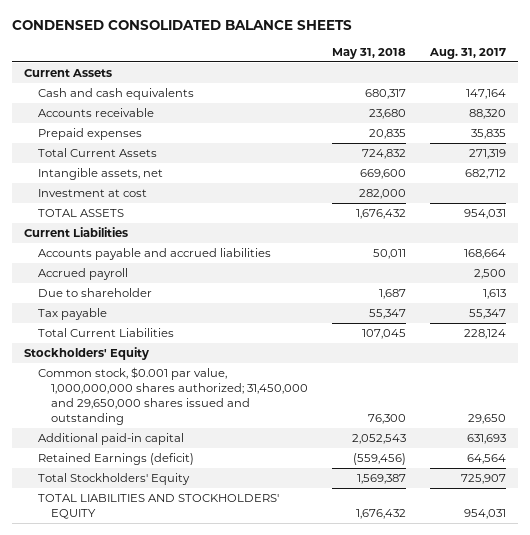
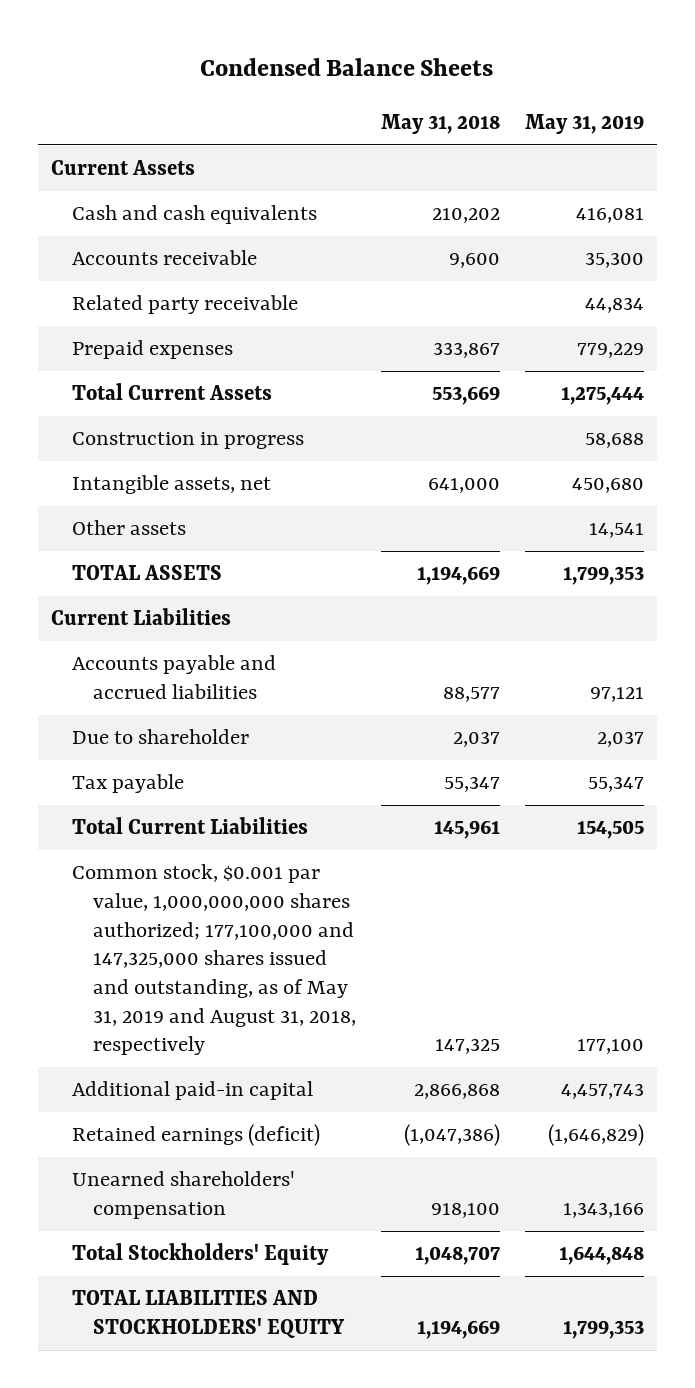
- CONDENSED CONSOLIDATED BALANCE SHEETS
+ Condensed Balance Sheets
- | May 31, 2018 | Aug. 31, 2017
+ | May 31, 2018 | May 31, 2019
- Cash and cash equivalents | 680,317 | 147,164
- Accounts receivable | 23,680 | 88,320
- Prepaid expenses | 20,835 | 35,835
- Total Current Assets | 724,832 | 271,319
- Intangible assets, net | 669,600 | 682,712
- Investment at cost | 282,000 |
- TOTAL ASSETS | 1,676,432 | 954,031
+ Cash and cash equivalents | 210,202 | 416,081
+ Accounts receivable | 9,600 | 35,300
+ Related party receivable | | 44,834
+ Prepaid expenses | 333,867 | 779,229
+ Total Current Assets | 553,669 | 1,275,444
+ Construction in progress | | 58,688
+ Intangible assets, net | 641,000 | 450,680
+ Other assets | | 14,541
+ TOTAL ASSETS | 1,194,669 | 1,799,353
- Accounts payable and accrued liabilities | 50,011 | 168,664
- Accrued payroll | | 2,500
- Due to shareholder | 1,687 | 1,613
+ Accounts payable and accrued liabilities | 88,577 | 97,121
+ Due to shareholder | 2,037 | 2,037
- Total Current Liabilities | 107,045 | 228,124
- Stockholders' Equity
- Common stock, $0.001 par value, 1,000,000,000 shares authorized; 31,450,000 and 29,650,000 shares issued and outstanding | 76,300 | 29,650
- Additional paid-in capital | 2,052,543 | 631,693
- Retained Earnings (deficit) | (559,456) | 64,564
- Total Stockholders' Equity | 1,569,387 | 725,907
- TOTAL LIABILITIES AND STOCKHOLDERS' EQUITY | 1,676,432 | 954,031
+ Total Current Liabilities | 145,961 | 154,505
+ Common stock, $0.001 par value, 1,000,000,000 shares authorized; 177,100,000 and 147,325,000 shares issued and outstanding, as of May 31, 2019 and August 31, 2018, respectively | 147,325 | 177,100
+ Additional paid-in capital | 2,866,868 | 4,457,743
+ Retained earnings (deficit) | (1,047,386) | (1,646,829)
+ Unearned shareholders' compensation | 918,100 | 1,343,166
+ Total Stockholders' Equity | 1,048,707 | 1,644,848
+ TOTAL LIABILITIES AND STOCKHOLDERS' EQUITY | 1,194,669 | 1,799,353

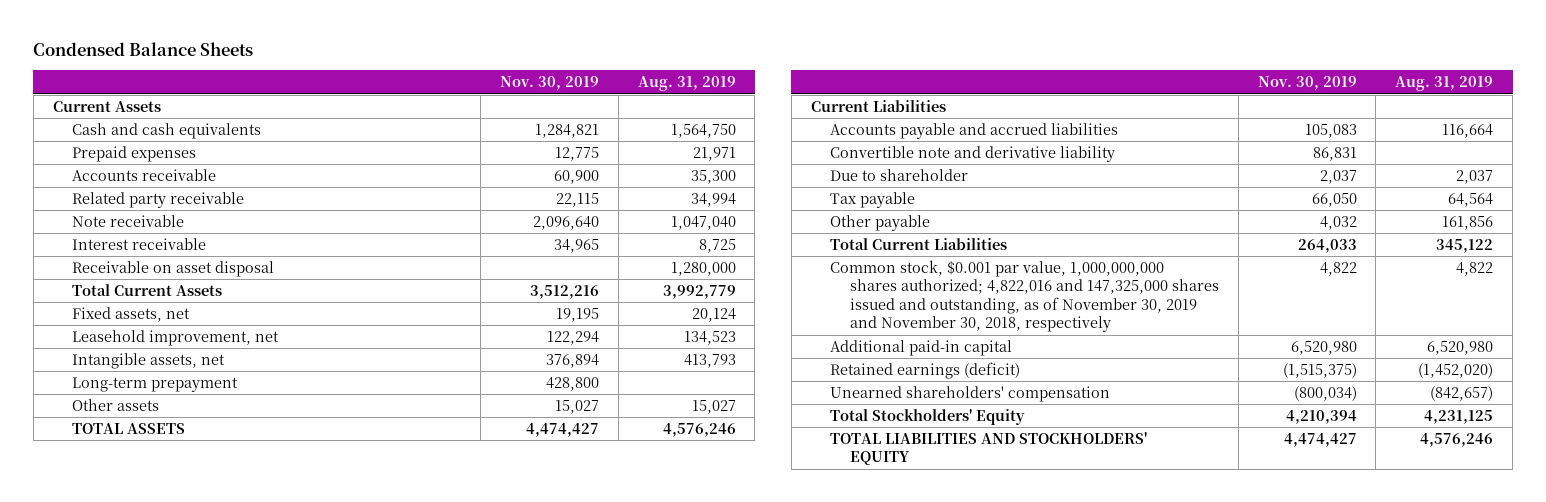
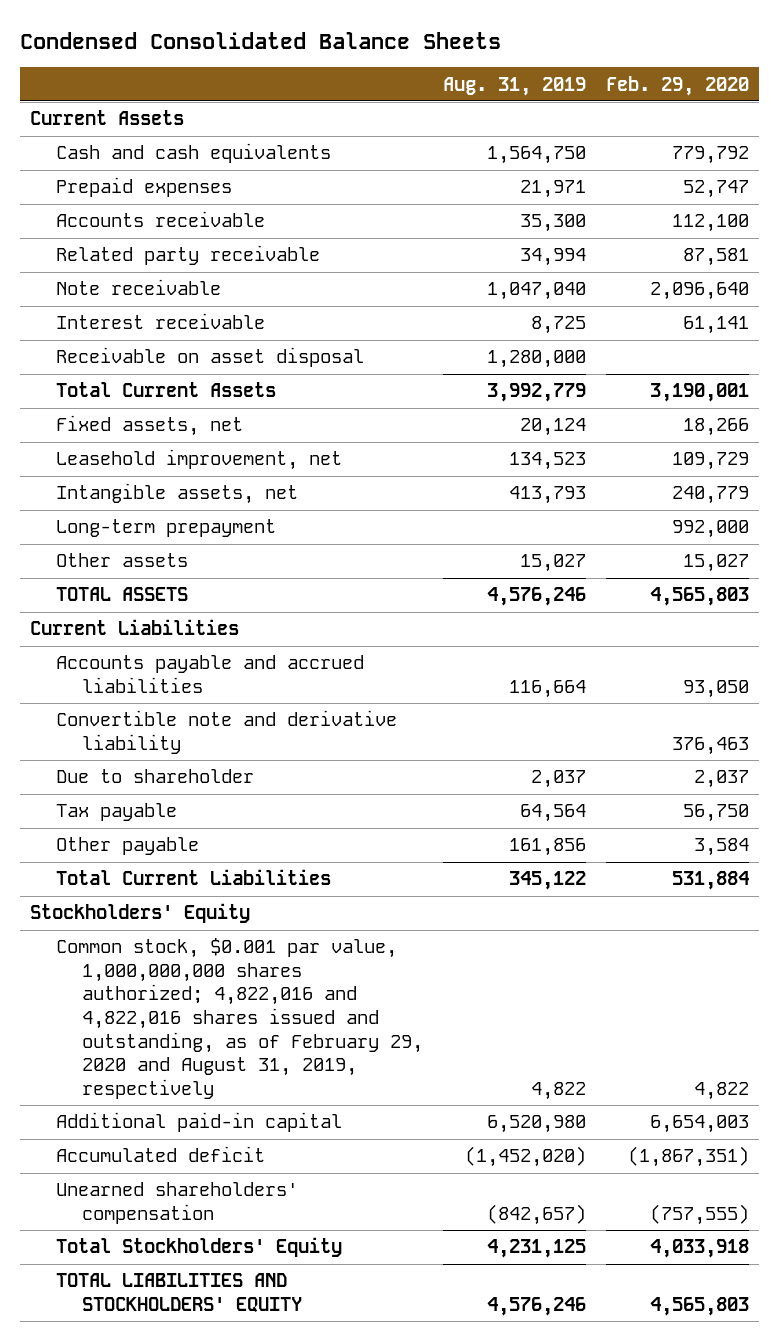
- Condensed Balance Sheets
+ Condensed Consolidated Balance Sheets
- | Nov. 30, 2019 | Aug. 31, 2019
+ | Aug. 31, 2019 | Feb. 29, 2020
- Common stock, $0.001 par value, 1,000,000,000 shares authorized; 4,822,016 and 147,325,000 shares issued and outstanding, as of November 30, 2019 and November 30, 2018, respectively | 4,822 | 4,822
+ Stockholders' Equity
+ Common stock, $0.001 par value, 1,000,000,000 shares authorized; 4,822,016 and 4,822,016 shares issued and outstanding, as of February 29, 2020 and August 31, 2019, respectively | 4,822 | 4,822
- Retained earnings (deficit) | (1,515,375) | (1,452,020)
+ Accumulated deficit | (1,452,020) | (1,867,351)

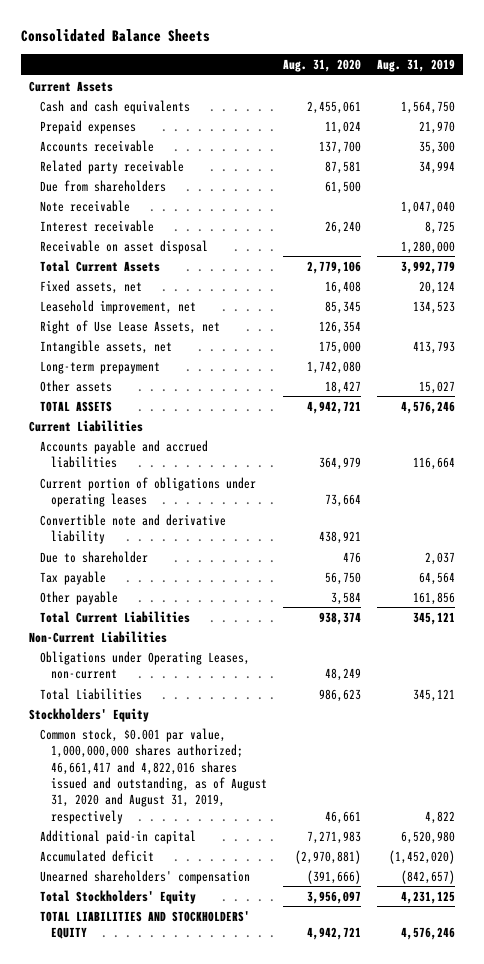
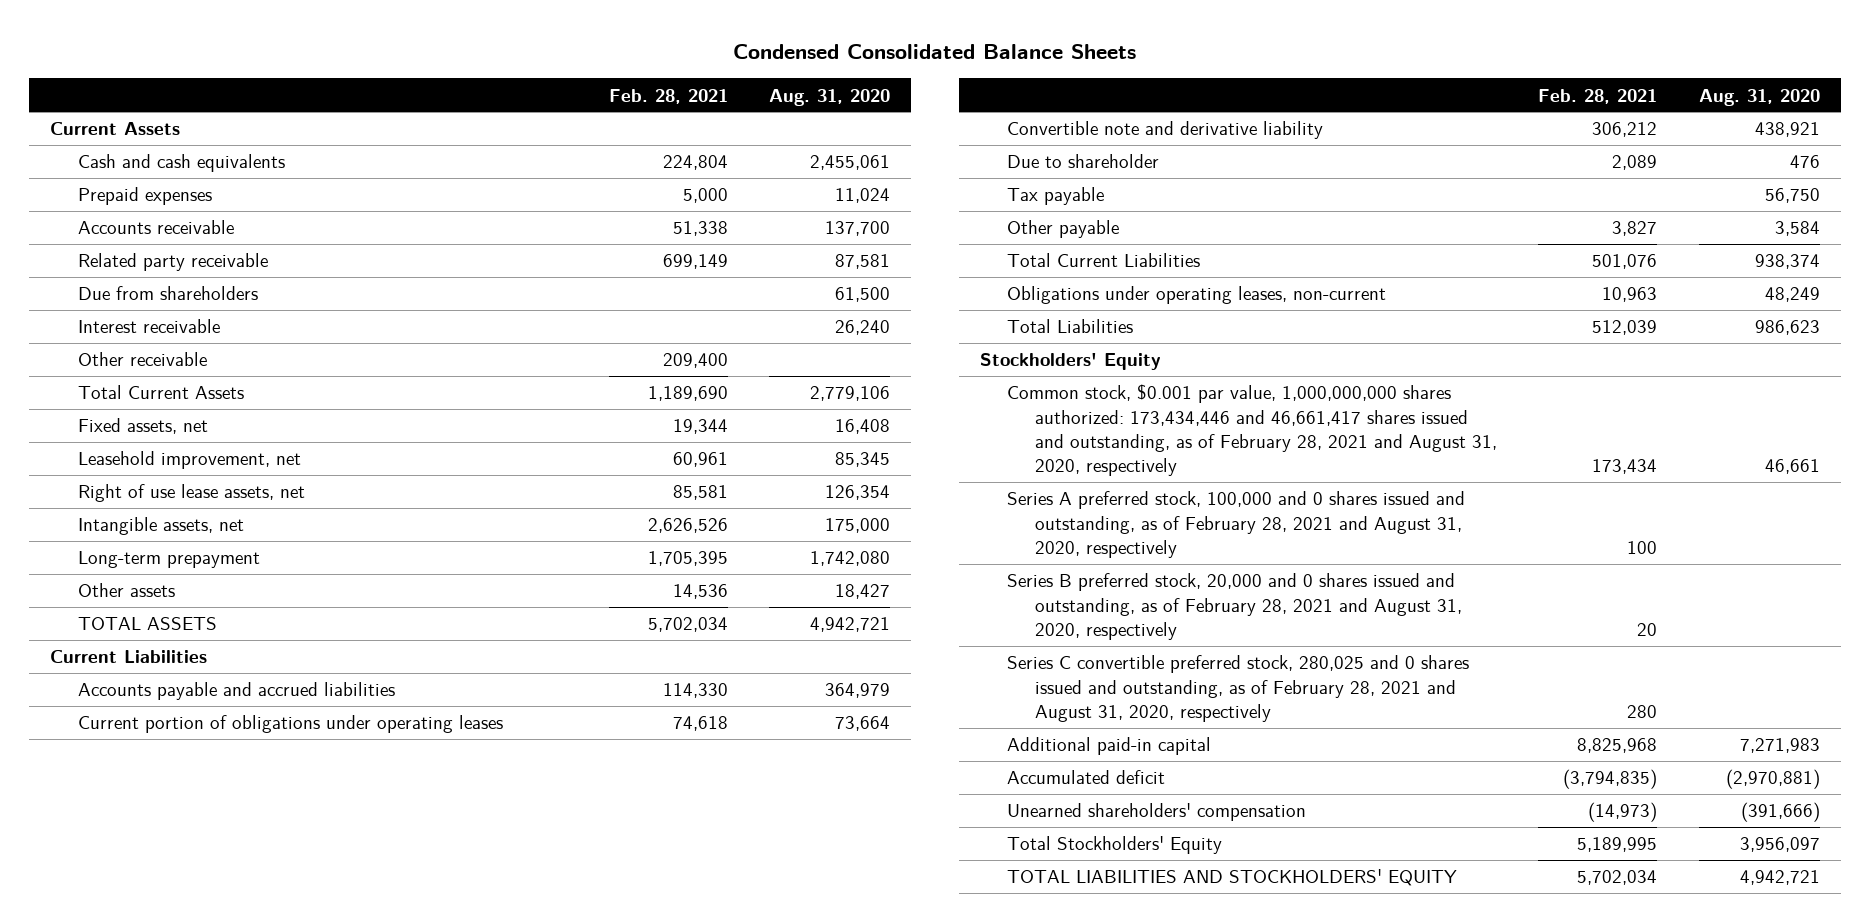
- Consolidated Balance Sheets
+ Condensed Consolidated Balance Sheets
- | Aug. 31, 2020 | Aug. 31, 2019
+ | Feb. 28, 2021 | Aug. 31, 2020
- Note receivable | | 1,047,040
- Receivable on asset disposal | | 1,280,000
+ Other receivable | 209,400 |
- Right of Use Lease Assets, net | 126,354 |
+ Right of use lease assets, net | 85,581 | 126,354
- Non-Current Liabilities
- Obligations under Operating Leases, non-current | 48,249 |
+ Obligations under operating leases, non-current | 10,963 | 48,249
- Common stock, $0.001 par value, 1,000,000,000 shares authorized; 46,661,417 and 4,822,016 shares issued and outstanding, as of August 31, 2020 and August 31, 2019, respectively | 46,661 | 4,822
+ Common stock, $0.001 par value, 1,000,000,000 shares authorized: 173,434,446 and 46,661,417 shares issued and outstanding, as of February 28, 2021 and August 31, 2020, respectively | 173,434 | 46,661
+ Series A preferred stock, 100,000 and 0 shares issued and outstanding, as of February 28, 2021 and August 31, 2020, respectively | 100 |
+ Series B preferred stock, 20,000 and 0 shares issued and outstanding, as of February 28, 2021 and August 31, 2020, respectively | 20 |
+ Series C convertible preferred stock, 280,025 and 0 shares issued and outstanding, as of February 28, 2021 and August 31, 2020, respectively | 280 |

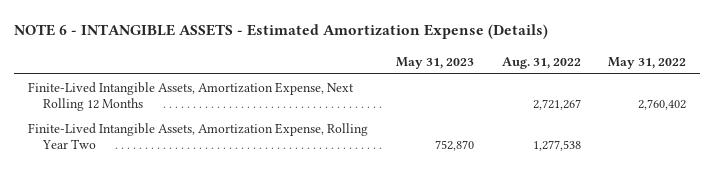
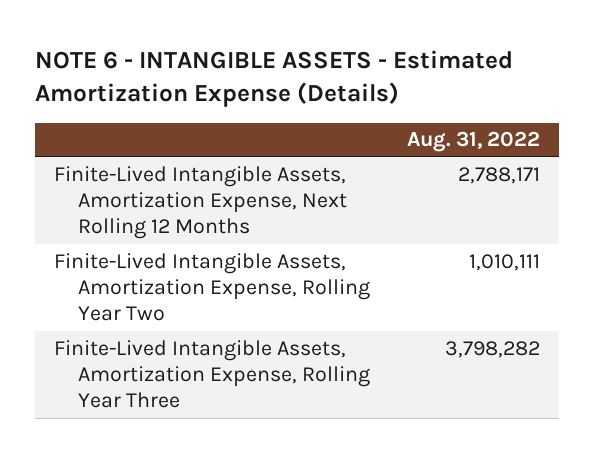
- | May 31, 2023 | Aug. 31, 2022 | May 31, 2022
+ | Aug. 31, 2022
- Finite-Lived Intangible Assets, Amortization Expense, Next Rolling 12 Months | | 2,721,267 | 2,760,402
- Finite-Lived Intangible Assets, Amortization Expense, Rolling Year Two | 752,870 | 1,277,538 |
+ Finite-Lived Intangible Assets, Amortization Expense, Next Rolling 12 Months | 2,788,171
+ Finite-Lived Intangible Assets, Amortization Expense, Rolling Year Two | 1,010,111
+ Finite-Lived Intangible Assets, Amortization Expense, Rolling Year Three | 3,798,282

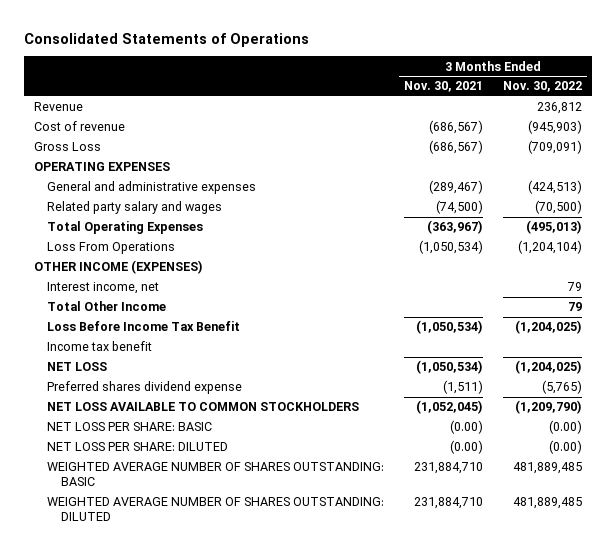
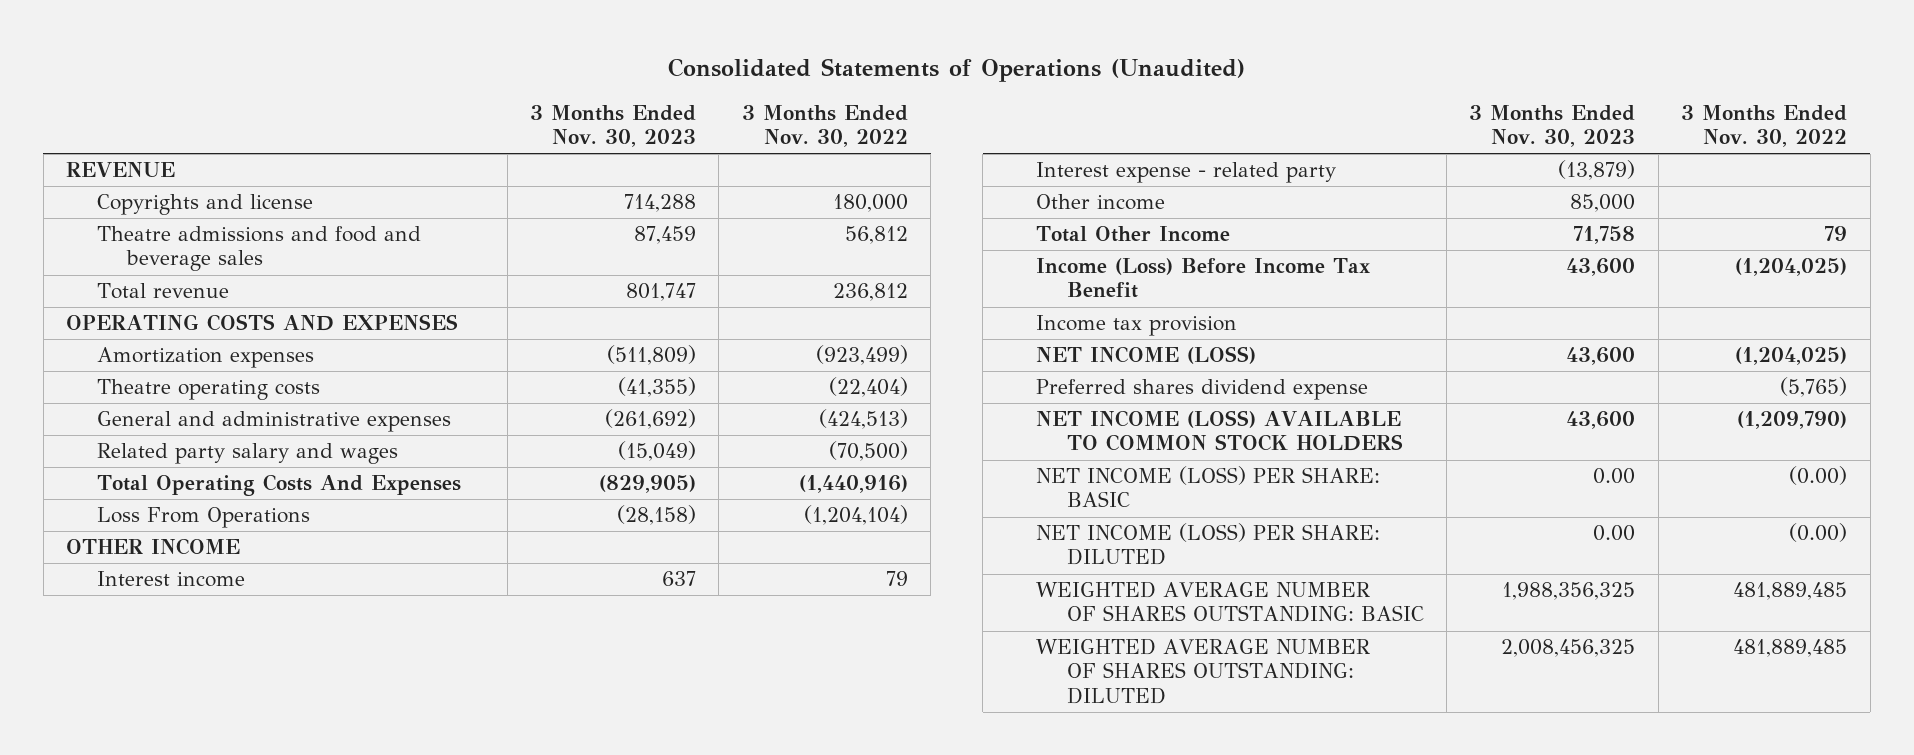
- Consolidated Statements of Operations
+ Consolidated Statements of Operations (Unaudited)
- | 3 Months Ended Nov. 30, 2021 | 3 Months Ended Nov. 30, 2022
+ | 3 Months Ended Nov. 30, 2023 | 3 Months Ended Nov. 30, 2022
- Revenue | | 236,812
- Cost of revenue | (686,567) | (945,903)
- Gross Loss | (686,567) | (709,091)
- OPERATING EXPENSES
+ REVENUE
+ Copyrights and license | 714,288 | 180,000
+ Theatre admissions and food and beverage sales | 87,459 | 56,812
+ Total revenue | 801,747 | 236,812
+ OPERATING COSTS AND EXPENSES
+ Amortization expenses | (511,809) | (923,499)
+ Theatre operating costs | (41,355) | (22,404)
- Total Operating Expenses | (363,967) | (495,013)
+ Total Operating Costs And Expenses | (829,905) | (1,440,916)
- OTHER INCOME (EXPENSES)
- Interest income, net | | 79
+ OTHER INCOME
+ Interest income | 637 | 79
+ Interest expense - related party | (13,879) |
+ Other income | 85,000 |
- Loss Before Income Tax Benefit | (1,050,534) | (1,204,025)
- Income tax benefit
- NET LOSS | (1,050,534) | (1,204,025)
+ Income (Loss) Before Income Tax Benefit | 43,600 | (1,204,025)
+ Income tax provision
+ NET INCOME (LOSS) | 43,600 | (1,204,025)
- NET LOSS AVAILABLE TO COMMON STOCKHOLDERS | (1,052,045) | (1,209,790)
- NET LOSS PER SHARE: BASIC | (0.00) | (0.00)
- NET LOSS PER SHARE: DILUTED | (0.00) | (0.00)
+ NET INCOME (LOSS) AVAILABLE TO COMMON STOCK HOLDERS | 43,600 | (1,209,790)
+ NET INCOME (LOSS) PER SHARE: BASIC | 0.00 | (0.00)
+ NET INCOME (LOSS) PER SHARE: DILUTED | 0.00 | (0.00)

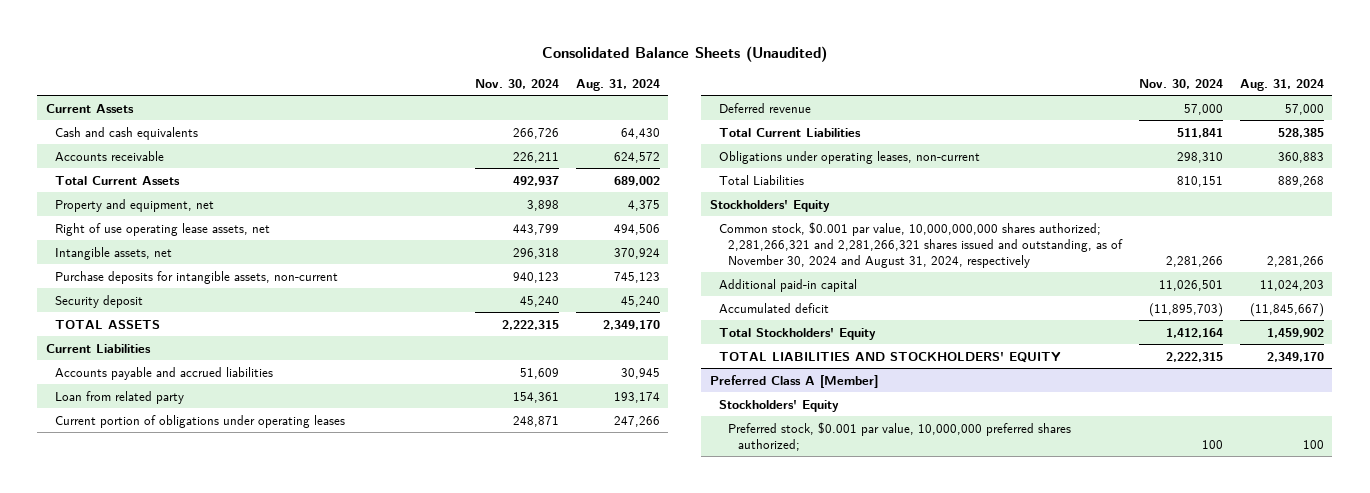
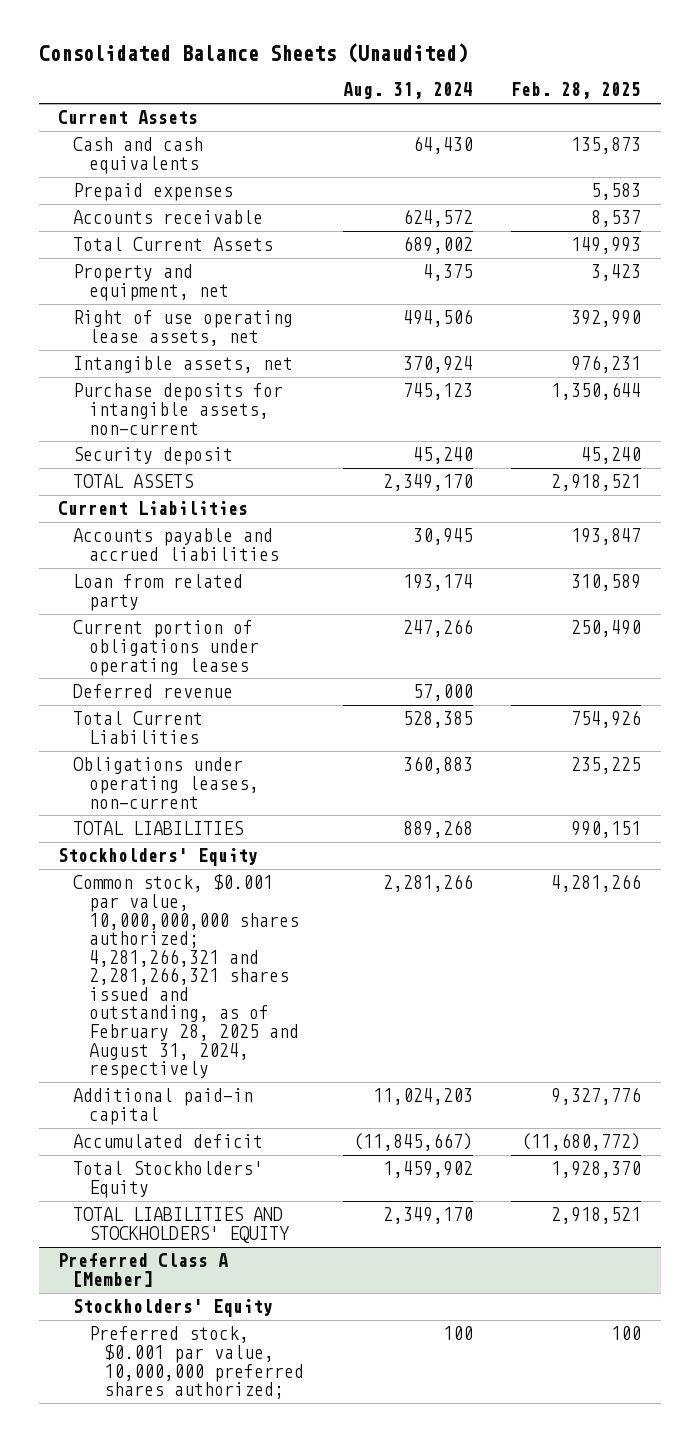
- | Nov. 30, 2024 | Aug. 31, 2024
+ | Aug. 31, 2024 | Feb. 28, 2025
+ Prepaid expenses | | 5,583
- Total Liabilities | 810,151 | 889,268
+ TOTAL LIABILITIES | 889,268 | 990,151
- Common stock, $0.001 par value, 10,000,000,000 shares authorized; 2,281,266,321 and 2,281,266,321 shares issued and outstanding, as of November 30, 2024 and August 31, 2024, respectively | 2,281,266 | 2,281,266
+ Common stock, $0.001 par value, 10,000,000,000 shares authorized; 4,281,266,321 and 2,281,266,321 shares issued and outstanding, as of February 28, 2025 and August 31, 2024, respectively | 2,281,266 | 4,281,266

